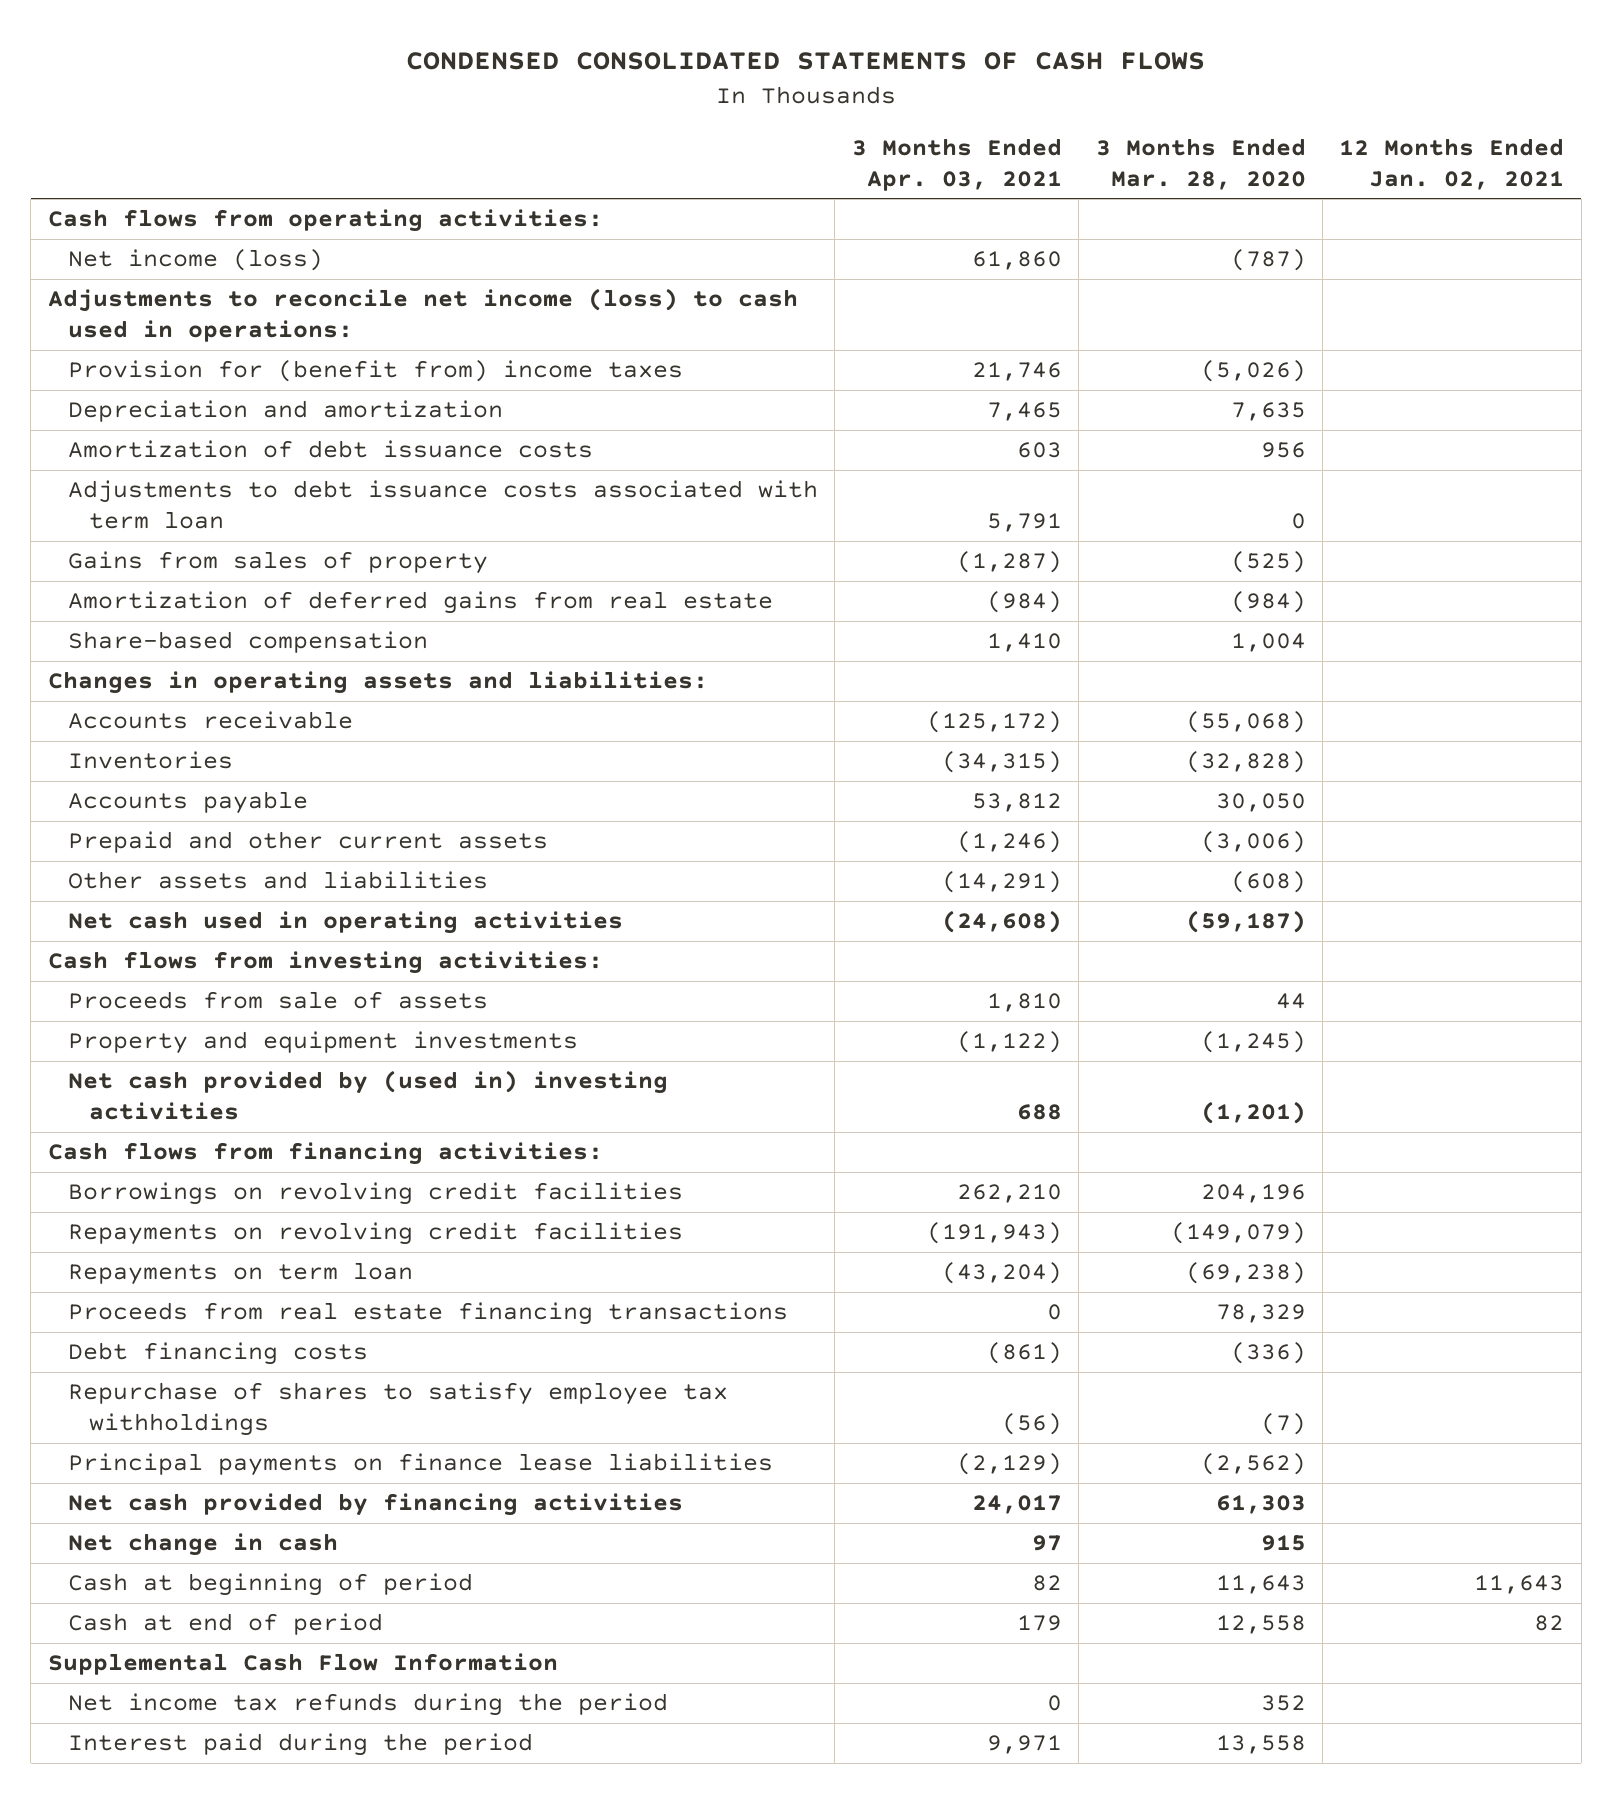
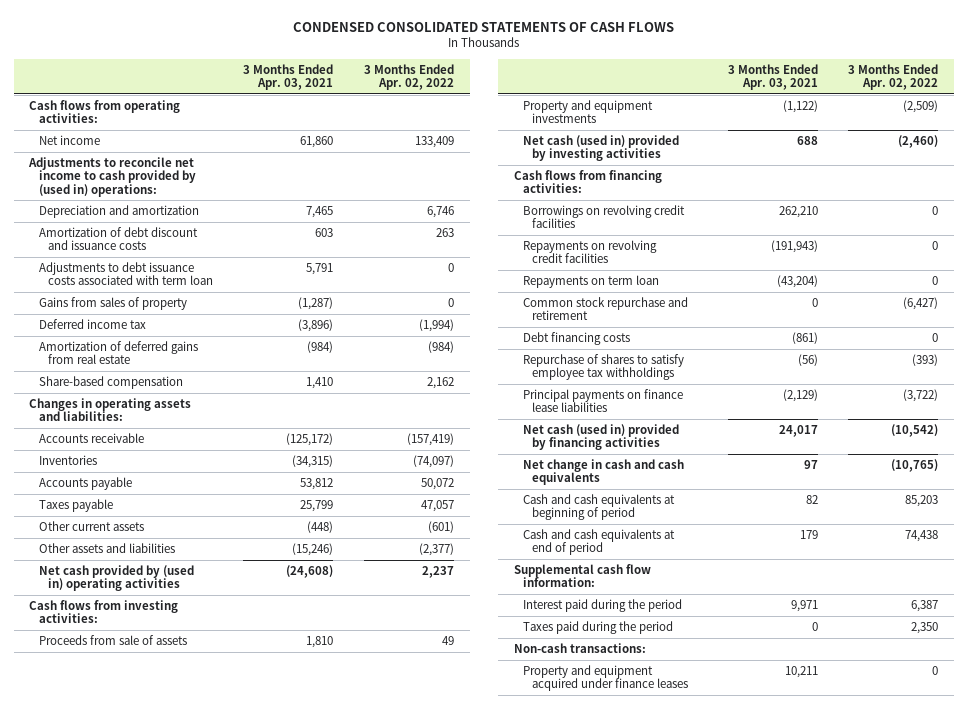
- | 3 Months Ended Apr. 03, 2021 | 3 Months Ended Mar. 28, 2020 | 12 Months Ended Jan. 02, 2021
+ | 3 Months Ended Apr. 03, 2021 | 3 Months Ended Apr. 02, 2022
- Net income (loss) | 61,860 | (787) |
- Adjustments to reconcile net income (loss) to cash used in operations:
- Provision for (benefit from) income taxes | 21,746 | (5,026) |
+ Net income | 61,860 | 133,409
+ Adjustments to reconcile net income to cash provided by (used in) operations:
- Amortization of debt issuance costs | 603 | 956 |
+ Amortization of debt discount and issuance costs | 603 | 263
+ Deferred income tax | (3,896) | (1,994)
- Prepaid and other current assets | (1,246) | (3,006) |
- Other assets and liabilities | (14,291) | (608) |
- Net cash used in operating activities | (24,608) | (59,187) |
+ Taxes payable | 25,799 | 47,057
+ Other current assets | (448) | (601)
+ Other assets and liabilities | (15,246) | (2,377)
+ Net cash provided by (used in) operating activities | (24,608) | 2,237
- Net cash provided by (used in) investing activities | 688 | (1,201) |
+ Net cash (used in) provided by investing activities | 688 | (2,460)
- Proceeds from real estate financing transactions | 0 | 78,329 |
+ Common stock repurchase and retirement | 0 | (6,427)
- Net cash provided by financing activities | 24,017 | 61,303 |
- Net change in cash | 97 | 915 |
- Cash at beginning of period | 82 | 11,643 | 11,643
- Cash at end of period | 179 | 12,558 | 82
- Supplemental Cash Flow Information
- Net income tax refunds during the period | 0 | 352 |
+ Net cash (used in) provided by financing activities | 24,017 | (10,542)
+ Net change in cash and cash equivalents | 97 | (10,765)
+ Cash and cash equivalents at beginning of period | 82 | 85,203
+ Cash and cash equivalents at end of period | 179 | 74,438
+ Supplemental cash flow information:
+ Taxes paid during the period | 0 | 2,350
+ Non-cash transactions:
+ Property and equipment acquired under finance leases | 10,211 | 0

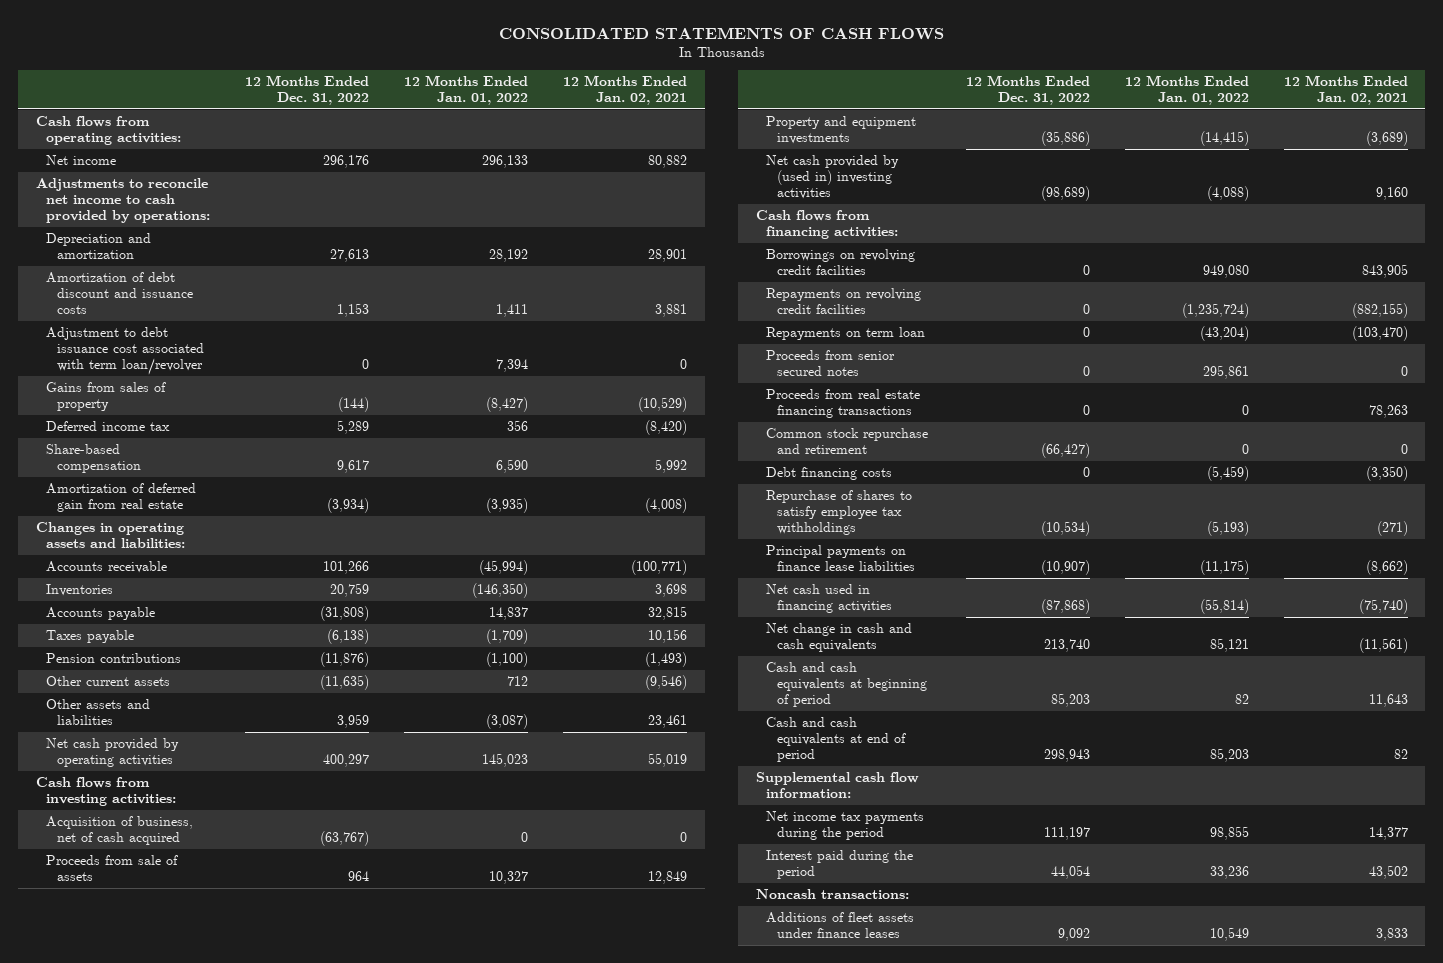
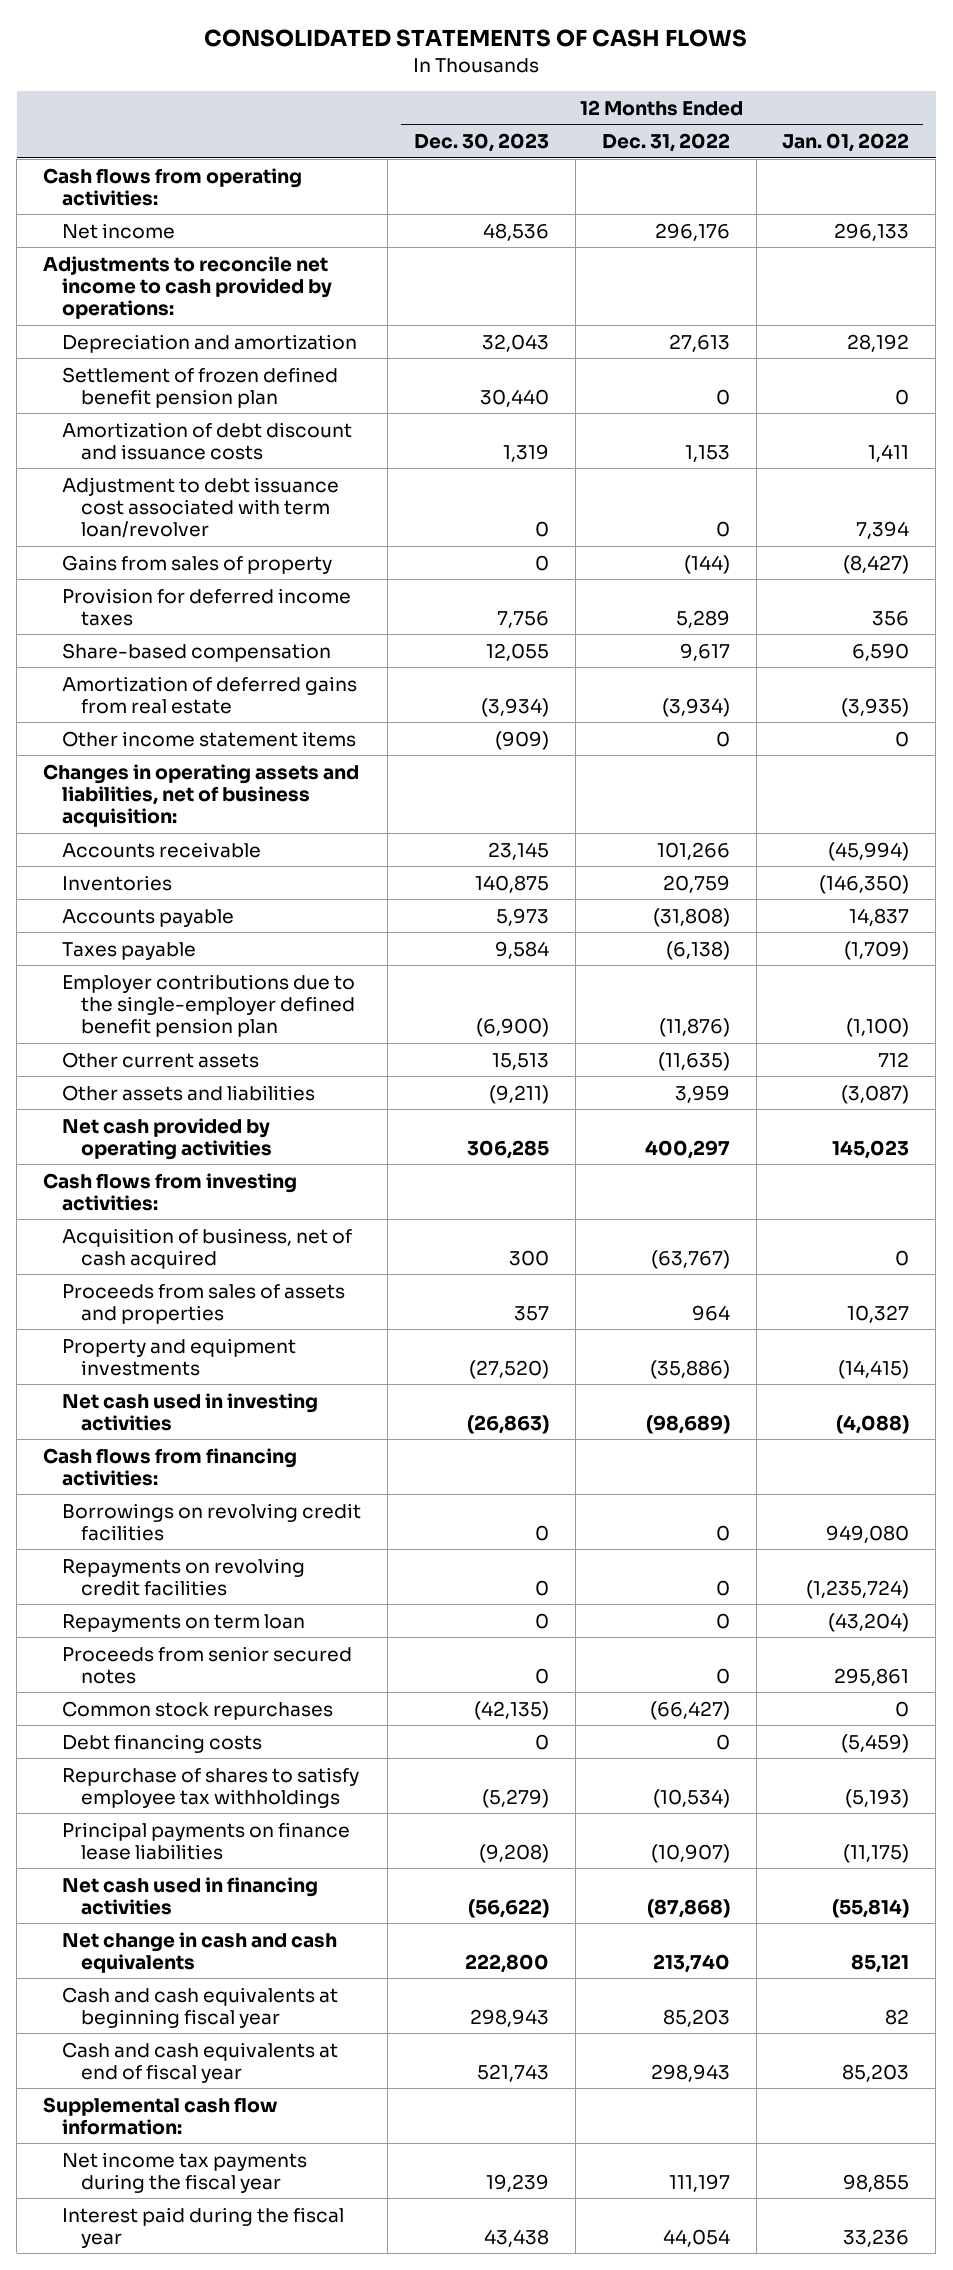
- | 12 Months Ended Dec. 31, 2022 | 12 Months Ended Jan. 01, 2022 | 12 Months Ended Jan. 02, 2021
+ | 12 Months Ended Dec. 30, 2023 | 12 Months Ended Dec. 31, 2022 | 12 Months Ended Jan. 01, 2022
+ Settlement of frozen defined benefit pension plan | 30,440 | 0 | 0
- Deferred income tax | 5,289 | 356 | (8,420)
+ Provision for deferred income taxes | 7,756 | 5,289 | 356
- Amortization of deferred gain from real estate | (3,934) | (3,935) | (4,008)
- Changes in operating assets and liabilities:
+ Amortization of deferred gains from real estate | (3,934) | (3,934) | (3,935)
+ Other income statement items | (909) | 0 | 0
+ Changes in operating assets and liabilities, net of business acquisition:
- Pension contributions | (11,876) | (1,100) | (1,493)
+ Employer contributions due to the single-employer defined benefit pension plan | (6,900) | (11,876) | (1,100)
- Proceeds from sale of assets | 964 | 10,327 | 12,849
+ Proceeds from sales of assets and properties | 357 | 964 | 10,327
- Net cash provided by (used in) investing activities | (98,689) | (4,088) | 9,160
+ Net cash used in investing activities | (26,863) | (98,689) | (4,088)
- Proceeds from real estate financing transactions | 0 | 0 | 78,263
- Common stock repurchase and retirement | (66,427) | 0 | 0
+ Common stock repurchases | (42,135) | (66,427) | 0
- Cash and cash equivalents at beginning of period | 85,203 | 82 | 11,643
- Cash and cash equivalents at end of period | 298,943 | 85,203 | 82
+ Cash and cash equivalents at beginning fiscal year | 298,943 | 85,203 | 82
+ Cash and cash equivalents at end of fiscal year | 521,743 | 298,943 | 85,203
- Net income tax payments during the period | 111,197 | 98,855 | 14,377
- Interest paid during the period | 44,054 | 33,236 | 43,502
- Noncash transactions:
- Additions of fleet assets under finance leases | 9,092 | 10,549 | 3,833
+ Net income tax payments during the fiscal year | 19,239 | 111,197 | 98,855
+ Interest paid during the fiscal year | 43,438 | 44,054 | 33,236

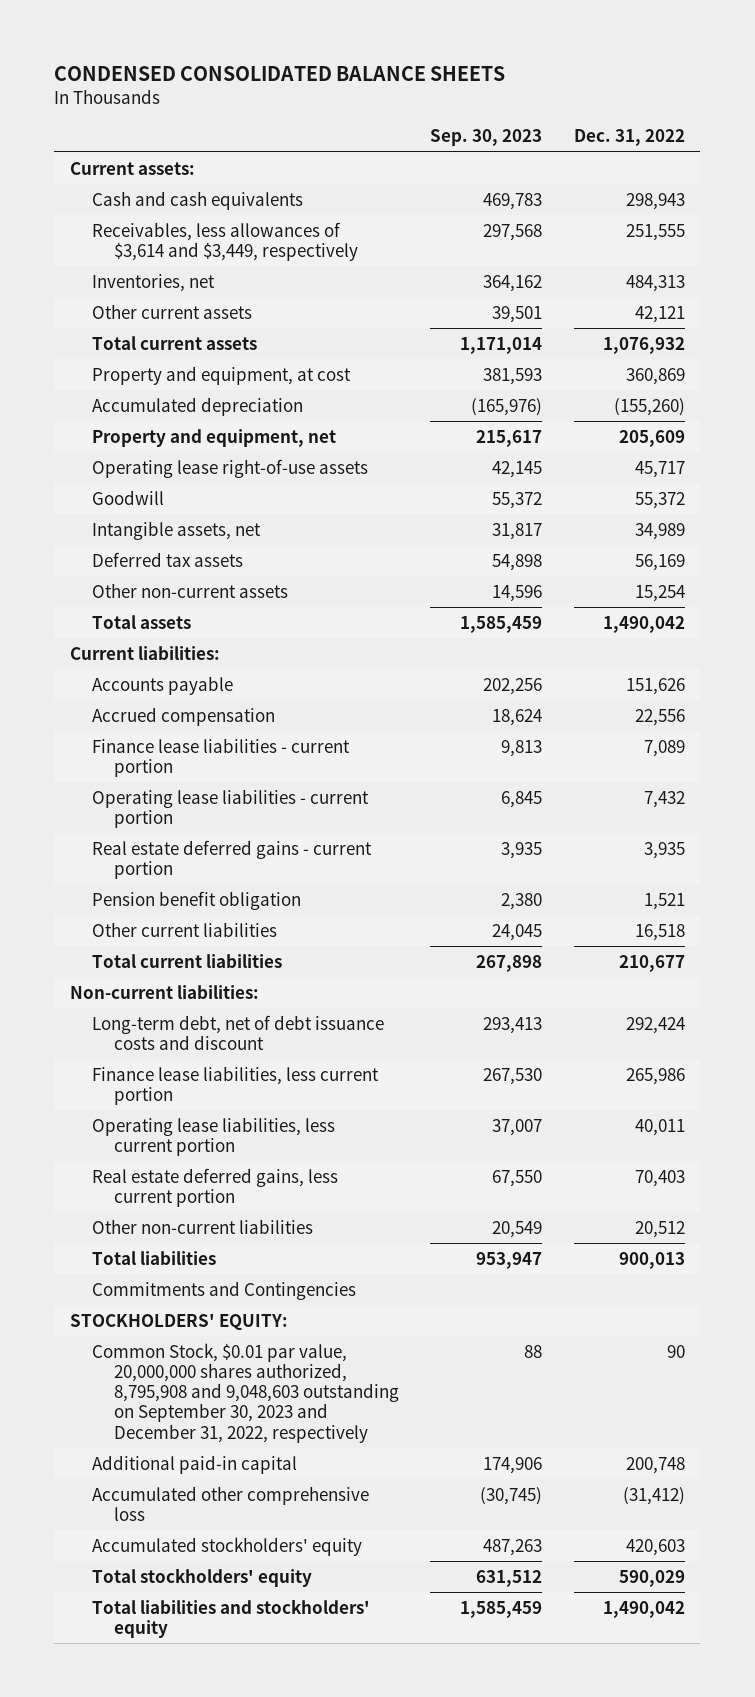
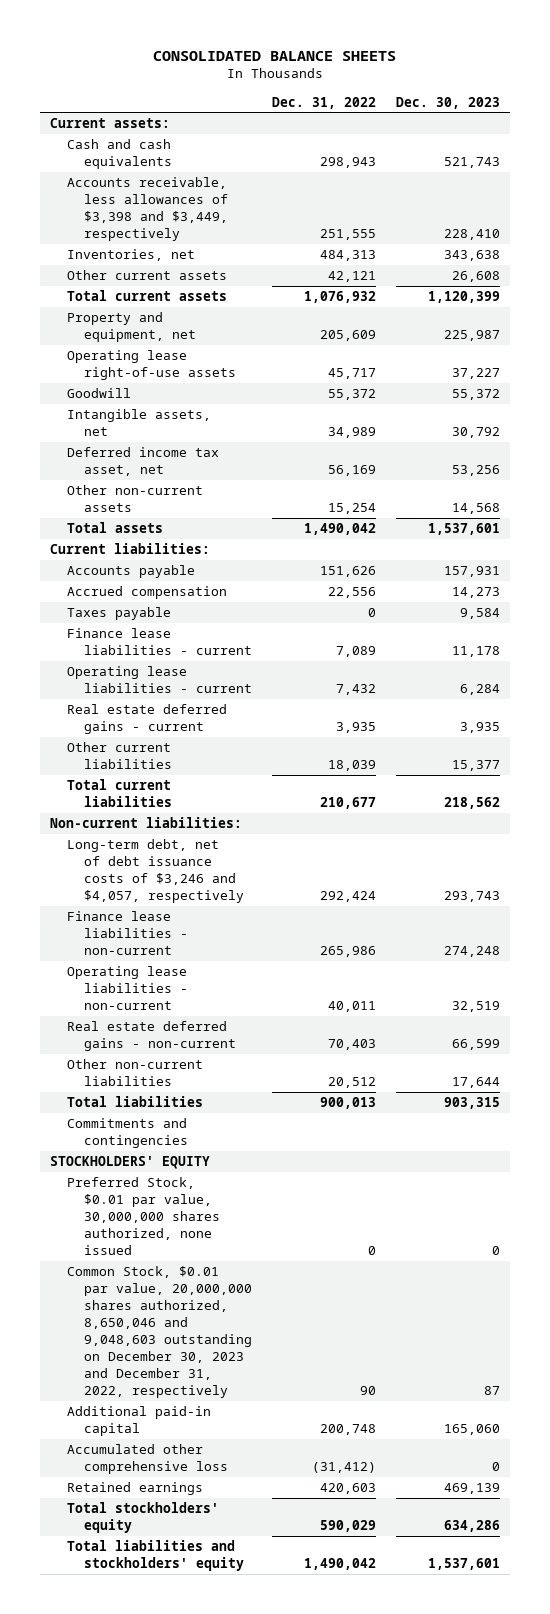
- CONDENSED CONSOLIDATED BALANCE SHEETS
+ CONSOLIDATED BALANCE SHEETS
- | Sep. 30, 2023 | Dec. 31, 2022
+ | Dec. 31, 2022 | Dec. 30, 2023
- Receivables, less allowances of $3,614 and $3,449, respectively | 297,568 | 251,555
+ Accounts receivable, less allowances of $3,398 and $3,449, respectively | 251,555 | 228,410
- Property and equipment, at cost | 381,593 | 360,869
- Accumulated depreciation | (165,976) | (155,260)
- Deferred tax assets | 54,898 | 56,169
+ Deferred income tax asset, net | 56,169 | 53,256
- Finance lease liabilities - current portion | 9,813 | 7,089
- Operating lease liabilities - current portion | 6,845 | 7,432
- Real estate deferred gains - current portion | 3,935 | 3,935
- Pension benefit obligation | 2,380 | 1,521
- Other current liabilities | 24,045 | 16,518
+ Taxes payable | 0 | 9,584
+ Finance lease liabilities - current | 7,089 | 11,178
+ Operating lease liabilities - current | 7,432 | 6,284
+ Real estate deferred gains - current | 3,935 | 3,935
+ Other current liabilities | 18,039 | 15,377
- Long-term debt, net of debt issuance costs and discount | 293,413 | 292,424
- Finance lease liabilities, less current portion | 267,530 | 265,986
- Operating lease liabilities, less current portion | 37,007 | 40,011
- Real estate deferred gains, less current portion | 67,550 | 70,403
+ Long-term debt, net of debt issuance costs of $3,246 and $4,057, respectively | 292,424 | 293,743
+ Finance lease liabilities - non-current | 265,986 | 274,248
+ Operating lease liabilities - non-current | 40,011 | 32,519
+ Real estate deferred gains - non-current | 70,403 | 66,599
- Commitments and Contingencies
- STOCKHOLDERS' EQUITY:
- Common Stock, $0.01 par value, 20,000,000 shares authorized, 8,795,908 and 9,048,603 outstanding on September 30, 2023 and December 31, 2022, respectively | 88 | 90
+ Commitments and contingencies
+ STOCKHOLDERS' EQUITY
+ Preferred Stock, $0.01 par value, 30,000,000 shares authorized, none issued | 0 | 0
+ Common Stock, $0.01 par value, 20,000,000 shares authorized, 8,650,046 and 9,048,603 outstanding on December 30, 2023 and December 31, 2022, respectively | 90 | 87
- Accumulated stockholders' equity | 487,263 | 420,603
+ Retained earnings | 420,603 | 469,139

